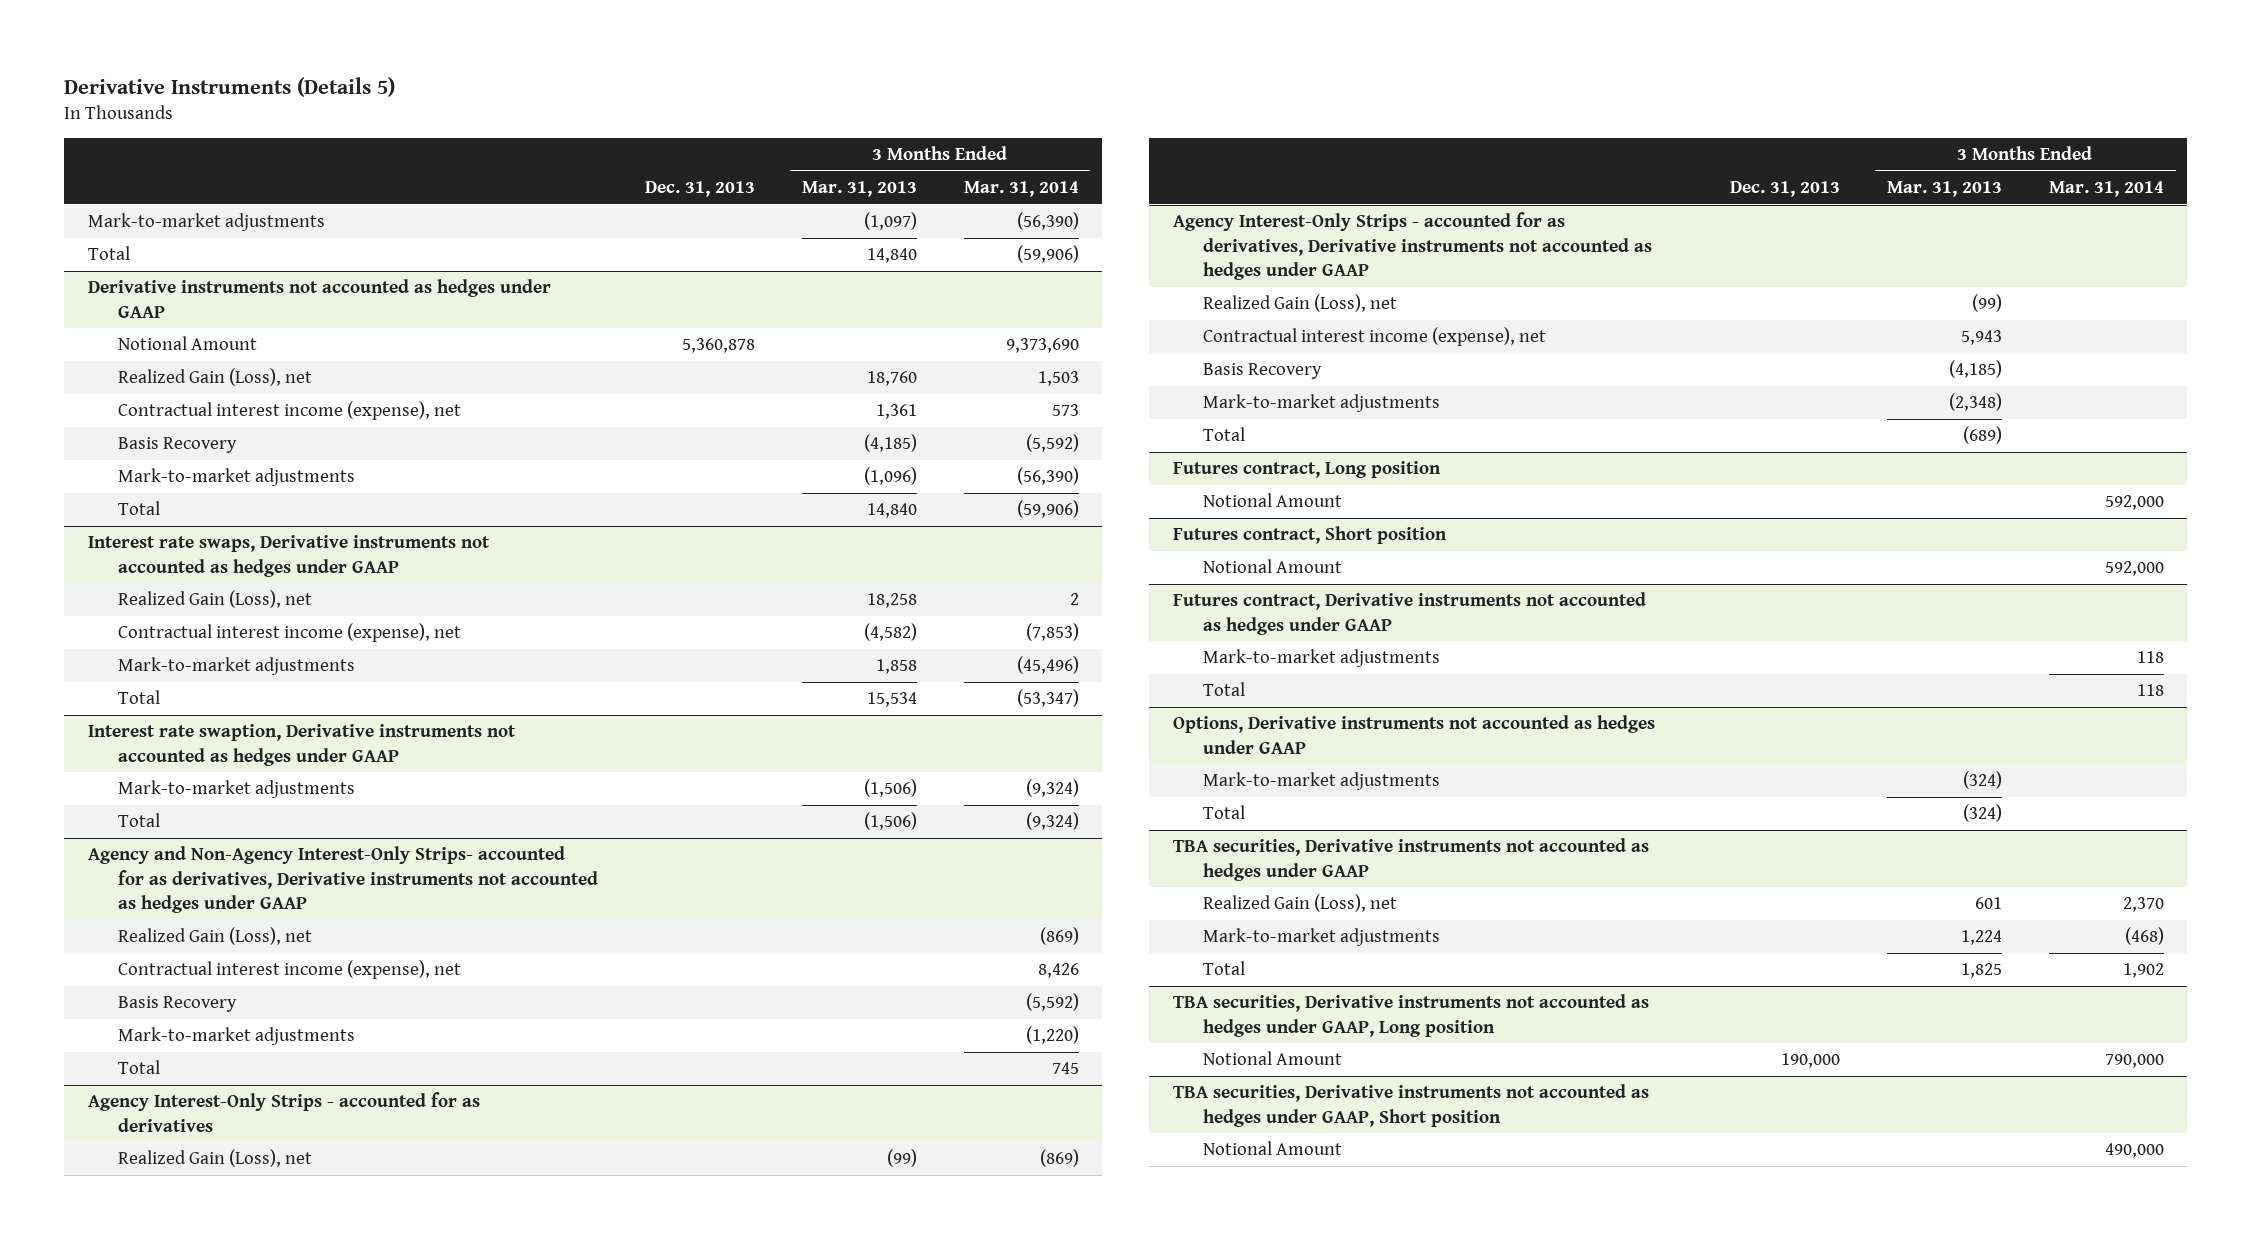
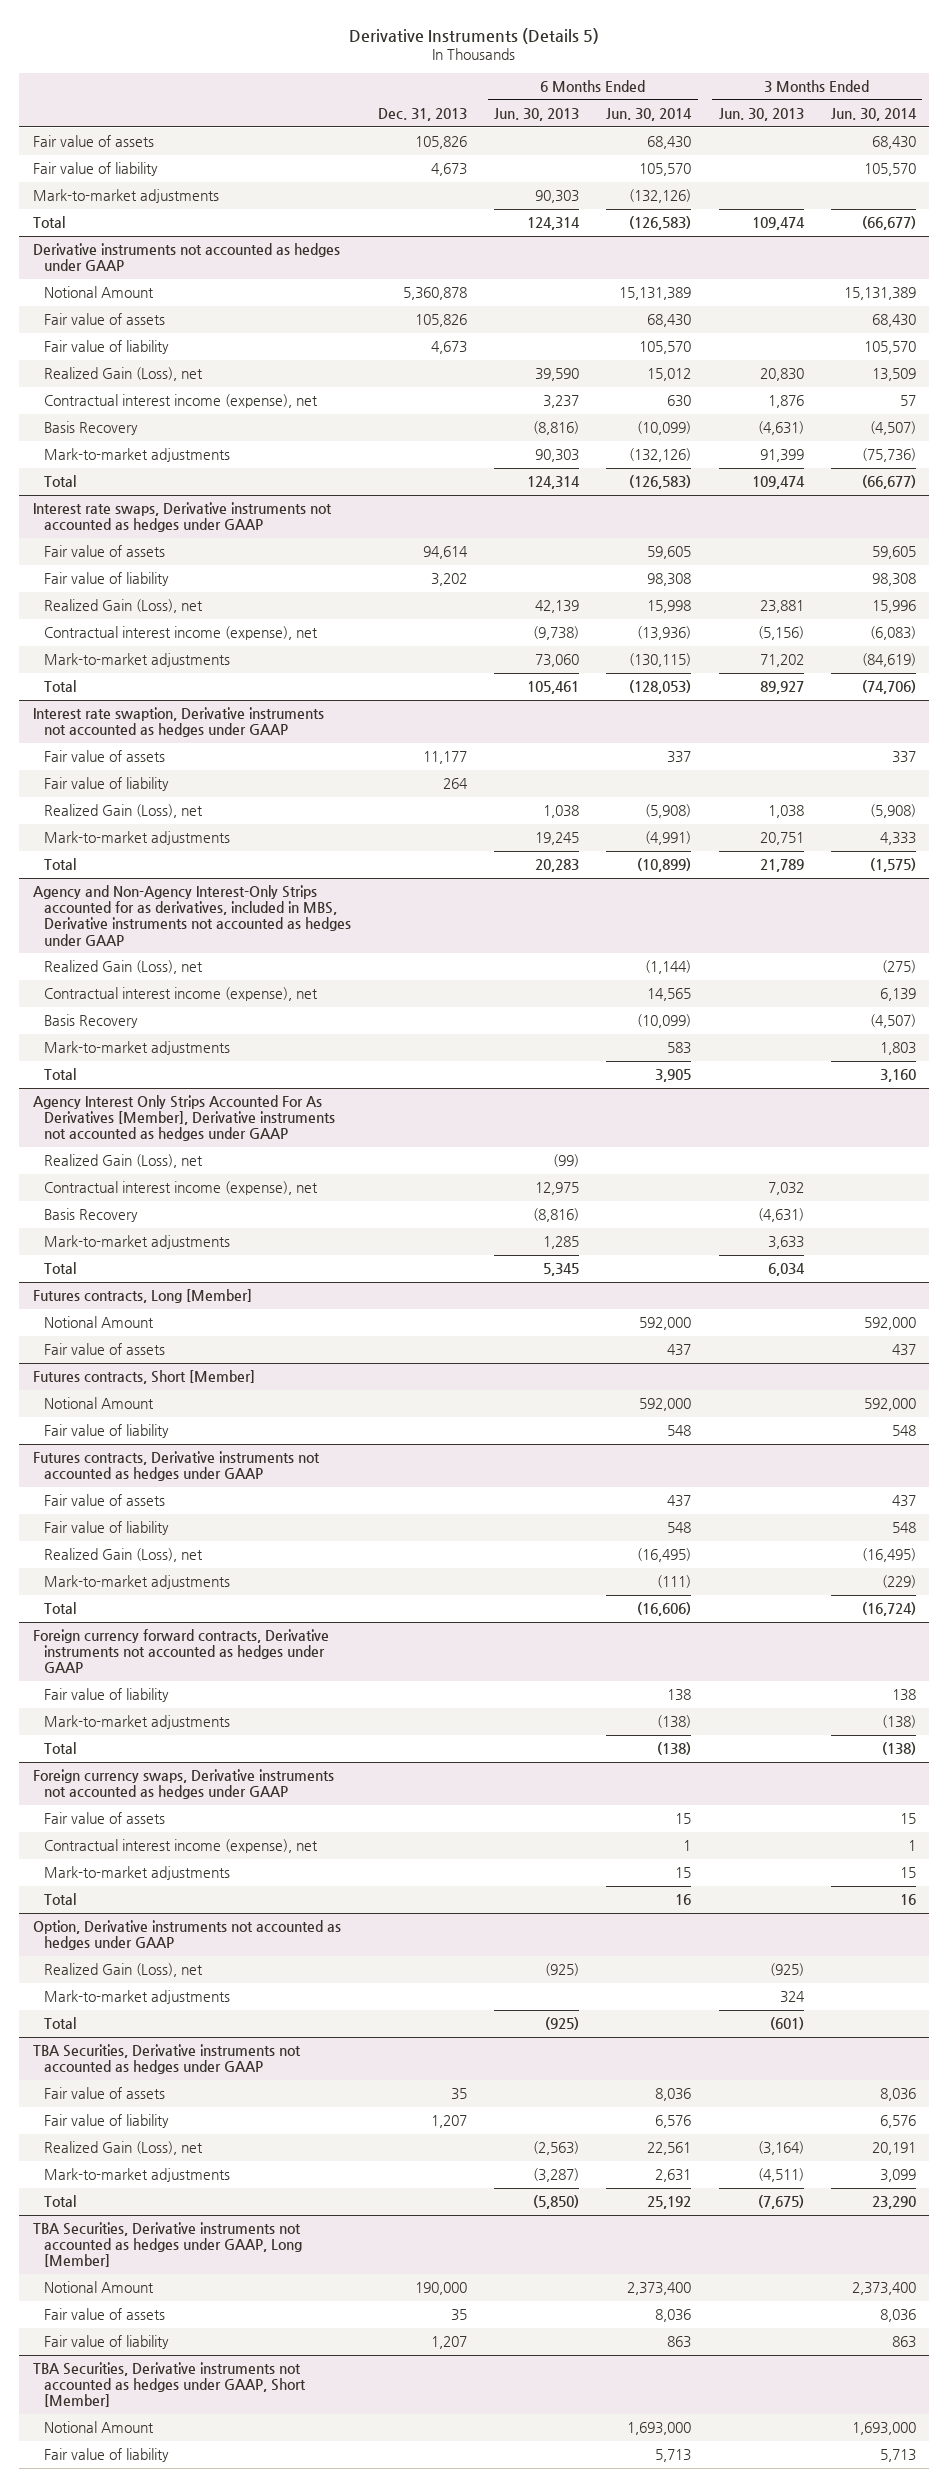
- | Dec. 31, 2013 | 3 Months Ended Mar. 31, 2013 | 3 Months Ended Mar. 31, 2014
+ | Dec. 31, 2013 | 6 Months Ended Jun. 30, 2013 | 6 Months Ended Jun. 30, 2014 | 3 Months Ended Jun. 30, 2013 | 3 Months Ended Jun. 30, 2014
+ Fair value of assets | 105,826 | | 68,430 | | 68,430
+ Fair value of liability | 4,673 | | 105,570 | | 105,570
@ Derivative instruments not accounted as hedges under GAAP
+ Fair value of assets | 105,826 | | 68,430 | | 68,430
+ Fair value of liability | 4,673 | | 105,570 | | 105,570
@ Interest rate swaps, Derivative instruments not accounted as hedges under GAAP
+ Fair value of assets | 94,614 | | 59,605 | | 59,605
+ Fair value of liability | 3,202 | | 98,308 | | 98,308
@ Interest rate swaption, Derivative instruments not accounted as hedges under GAAP
+ Fair value of assets | 11,177 | | 337 | | 337
+ Fair value of liability | 264 | | | |
+ Realized Gain (Loss), net | | 1,038 | (5,908) | 1,038 | (5,908)
- Agency and Non-Agency Interest-Only Strips- accounted for as derivatives, Derivative instruments not accounted as hedges under GAAP
+ Agency and Non-Agency Interest-Only Strips accounted for as derivatives, included in MBS, Derivative instruments not accounted as hedges under GAAP
- Agency Interest-Only Strips - accounted for as derivatives
- Realized Gain (Loss), net | | (99) | (869)
- Agency Interest-Only Strips - accounted for as derivatives, Derivative instruments not accounted as hedges under GAAP
+ Agency Interest Only Strips Accounted For As Derivatives [Member], Derivative instruments not accounted as hedges under GAAP
- Futures contract, Long position
+ Futures contracts, Long [Member]
- Futures contract, Short position
+ Fair value of assets | | | 437 | | 437
+ Futures contracts, Short [Member]
- Futures contract, Derivative instruments not accounted as hedges under GAAP
+ Fair value of liability | | | 548 | | 548
+ Futures contracts, Derivative instruments not accounted as hedges under GAAP
+ Fair value of assets | | | 437 | | 437
+ Fair value of liability | | | 548 | | 548
+ Realized Gain (Loss), net | | | (16,495) | | (16,495)
- Options, Derivative instruments not accounted as hedges under GAAP
+ Foreign currency forward contracts, Derivative instruments not accounted as hedges under GAAP
+ Fair value of liability | | | 138 | | 138
+ Mark-to-market adjustments | | | (138) | | (138)
+ Total | | | (138) | | (138)
+ Foreign currency swaps, Derivative instruments not accounted as hedges under GAAP
+ Fair value of assets | | | 15 | | 15
+ Contractual interest income (expense), net | | | 1 | | 1
+ Mark-to-market adjustments | | | 15 | | 15
+ Total | | | 16 | | 16
+ Option, Derivative instruments not accounted as hedges under GAAP
+ Realized Gain (Loss), net | | (925) | | (925) |
- TBA securities, Derivative instruments not accounted as hedges under GAAP
+ TBA Securities, Derivative instruments not accounted as hedges under GAAP
+ Fair value of assets | 35 | | 8,036 | | 8,036
+ Fair value of liability | 1,207 | | 6,576 | | 6,576
- TBA securities, Derivative instruments not accounted as hedges under GAAP, Long position
+ TBA Securities, Derivative instruments not accounted as hedges under GAAP, Long [Member]
- TBA securities, Derivative instruments not accounted as hedges under GAAP, Short position
+ Fair value of assets | 35 | | 8,036 | | 8,036
+ Fair value of liability | 1,207 | | 863 | | 863
+ TBA Securities, Derivative instruments not accounted as hedges under GAAP, Short [Member]
+ Fair value of liability | | | 5,713 | | 5,713

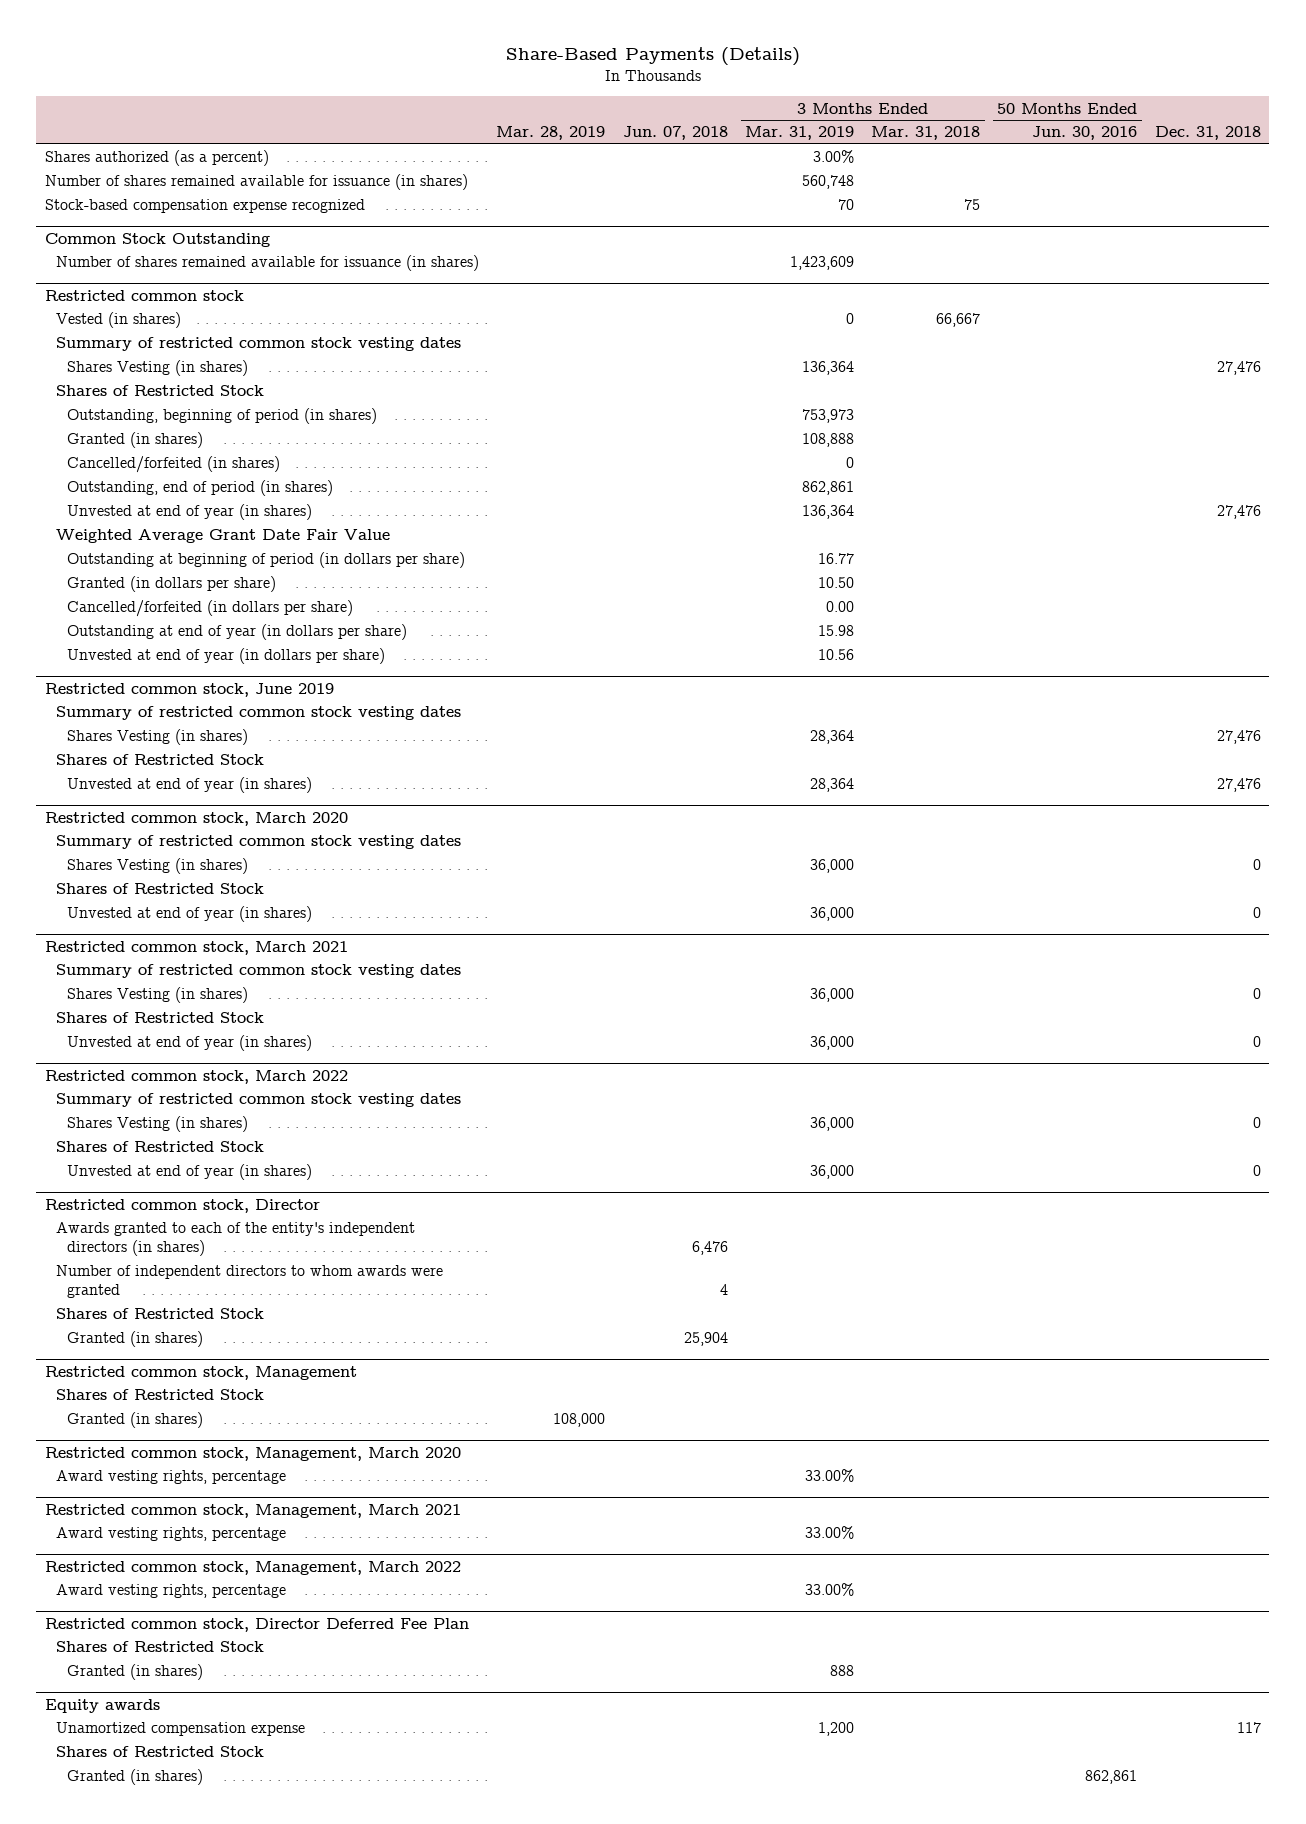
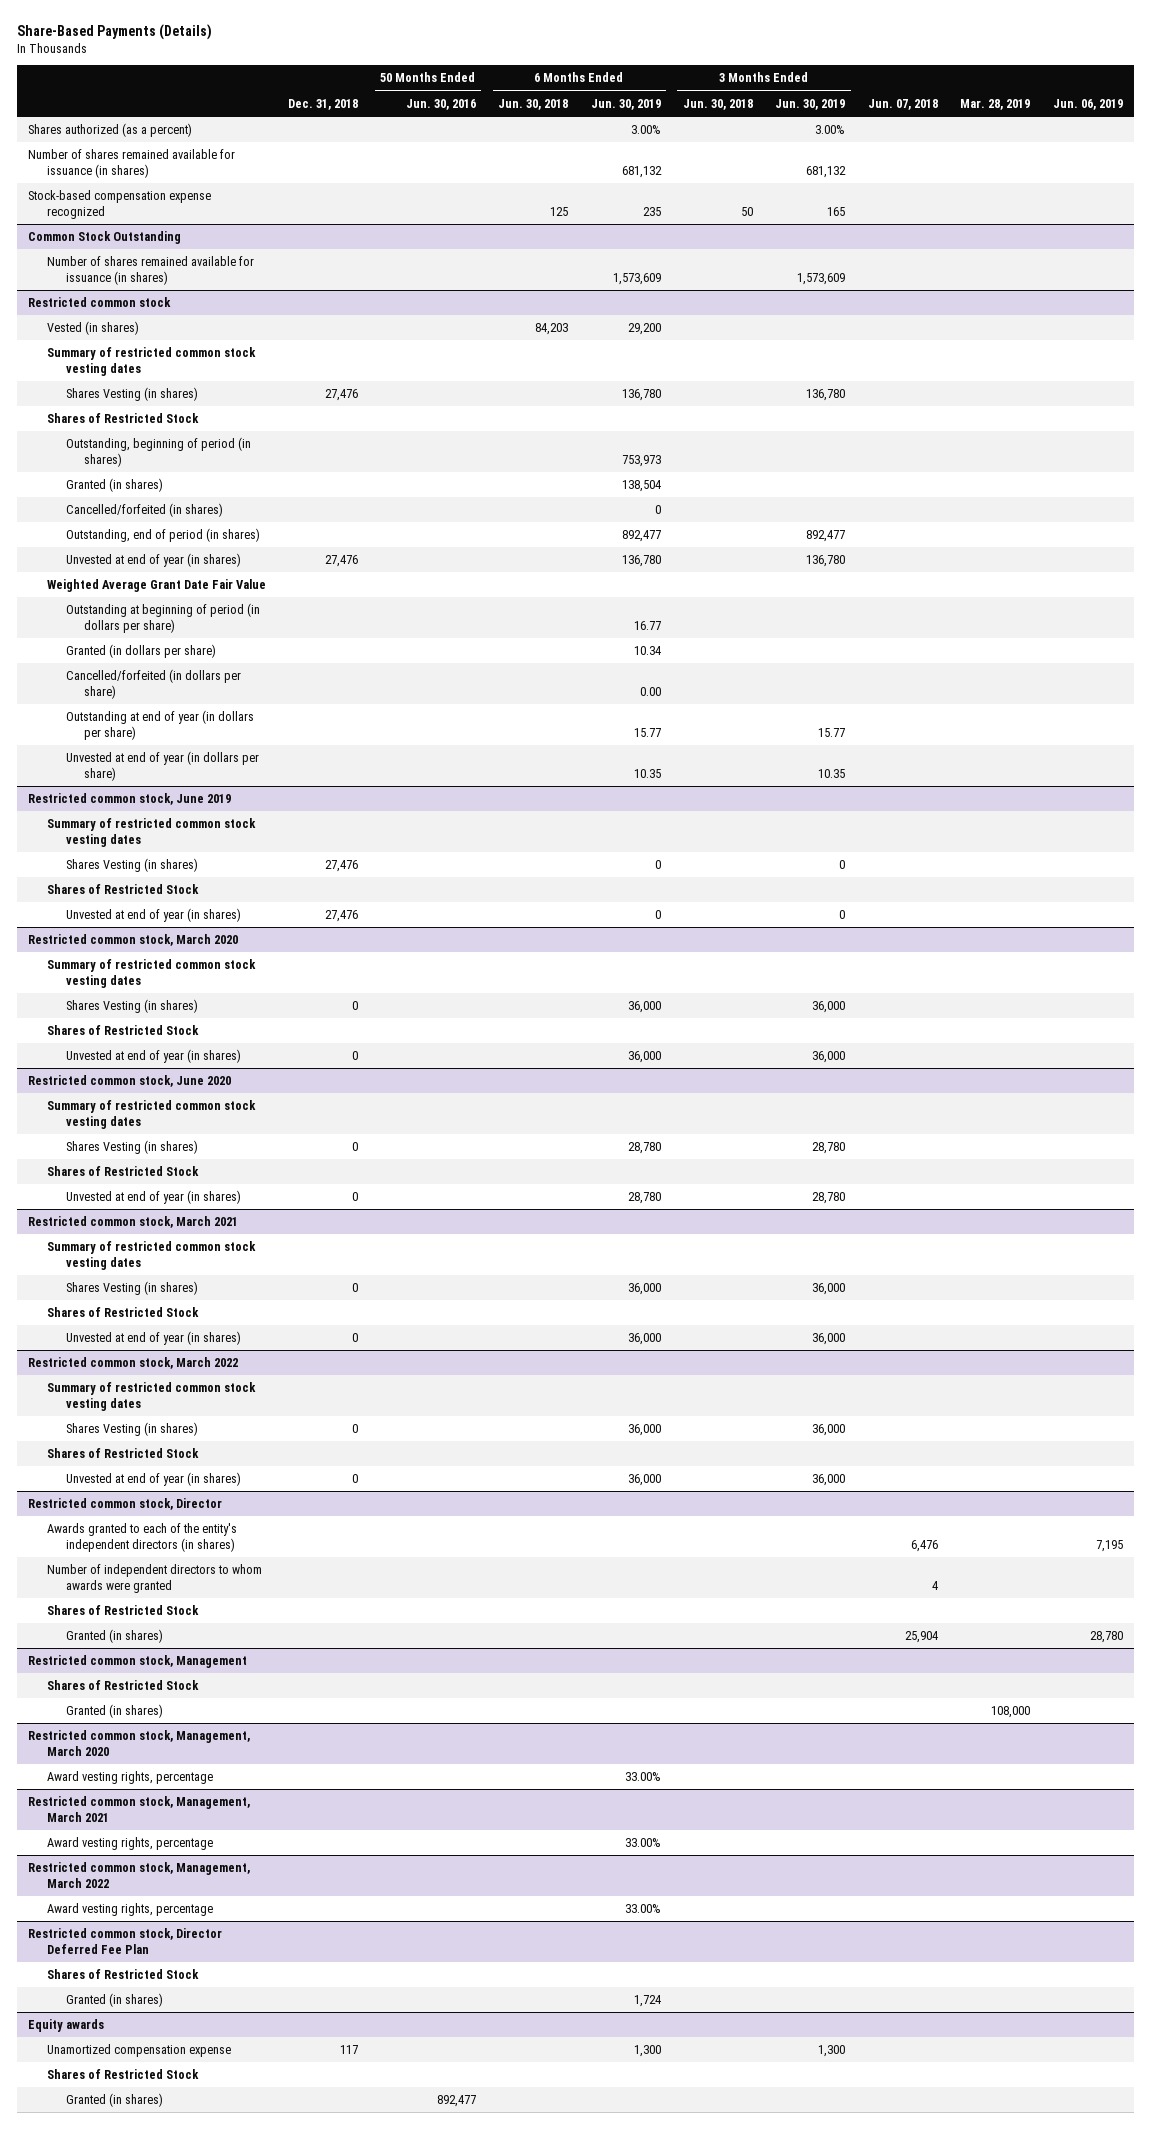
- | Mar. 28, 2019 | Jun. 07, 2018 | 3 Months Ended Mar. 31, 2019 | 3 Months Ended Mar. 31, 2018 | 50 Months Ended Jun. 30, 2016 | Dec. 31, 2018
+ | Dec. 31, 2018 | 50 Months Ended Jun. 30, 2016 | 6 Months Ended Jun. 30, 2018 | 6 Months Ended Jun. 30, 2019 | 3 Months Ended Jun. 30, 2018 | 3 Months Ended Jun. 30, 2019 | Jun. 07, 2018 | Mar. 28, 2019 | Jun. 06, 2019
+ Restricted common stock, June 2020
+ Summary of restricted common stock vesting dates
+ Shares Vesting (in shares) | 0 | | | 28,780 | | 28,780 | | |
+ Shares of Restricted Stock
+ Unvested at end of year (in shares) | 0 | | | 28,780 | | 28,780 | | |
@ Equity awards
- Granted (in shares) | | | | | 862,861 |
+ Granted (in shares) | | 892,477 | | | | | | |

